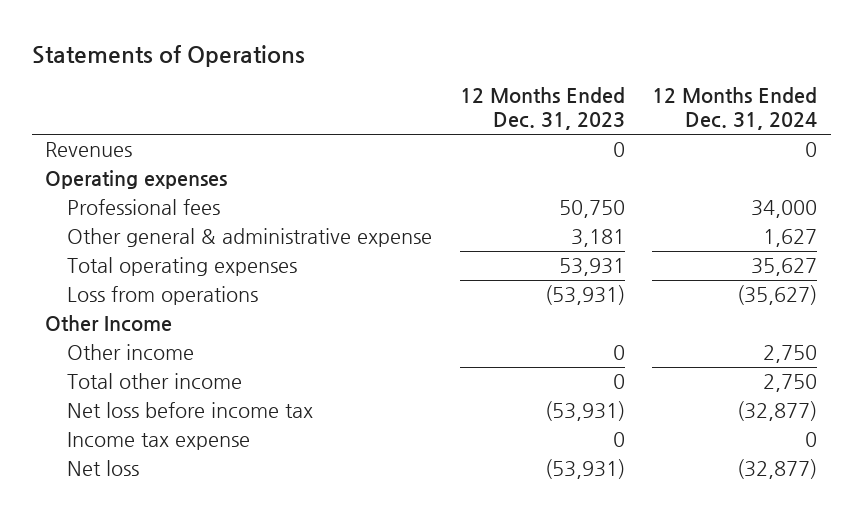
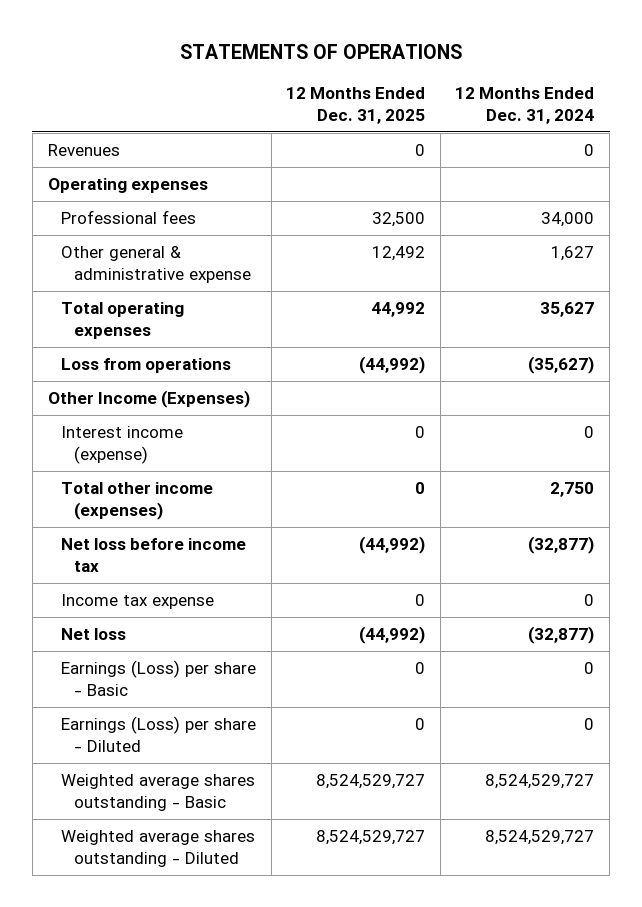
- Statements of Operations
+ STATEMENTS OF OPERATIONS
- | 12 Months Ended Dec. 31, 2023 | 12 Months Ended Dec. 31, 2024
+ | 12 Months Ended Dec. 31, 2025 | 12 Months Ended Dec. 31, 2024
- Other Income
- Other income | 0 | 2,750
- Total other income | 0 | 2,750
+ Other Income (Expenses)
+ Interest income (expense) | 0 | 0
+ Total other income (expenses) | 0 | 2,750
+ Earnings (Loss) per share - Basic | 0 | 0
+ Earnings (Loss) per share - Diluted | 0 | 0
+ Weighted average shares outstanding - Basic | 8,524,529,727 | 8,524,529,727
+ Weighted average shares outstanding - Diluted | 8,524,529,727 | 8,524,529,727

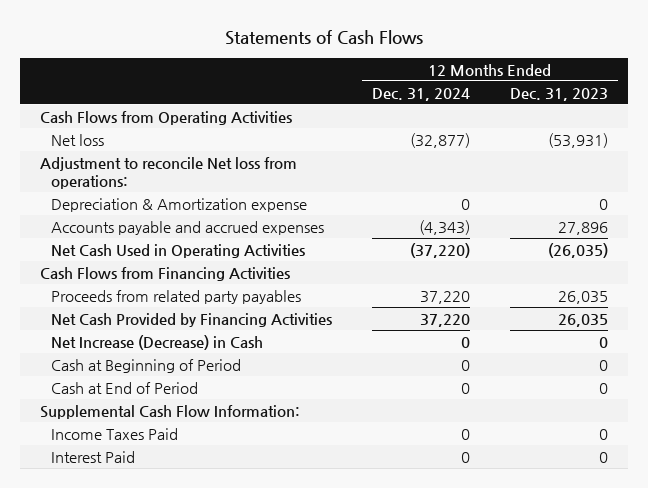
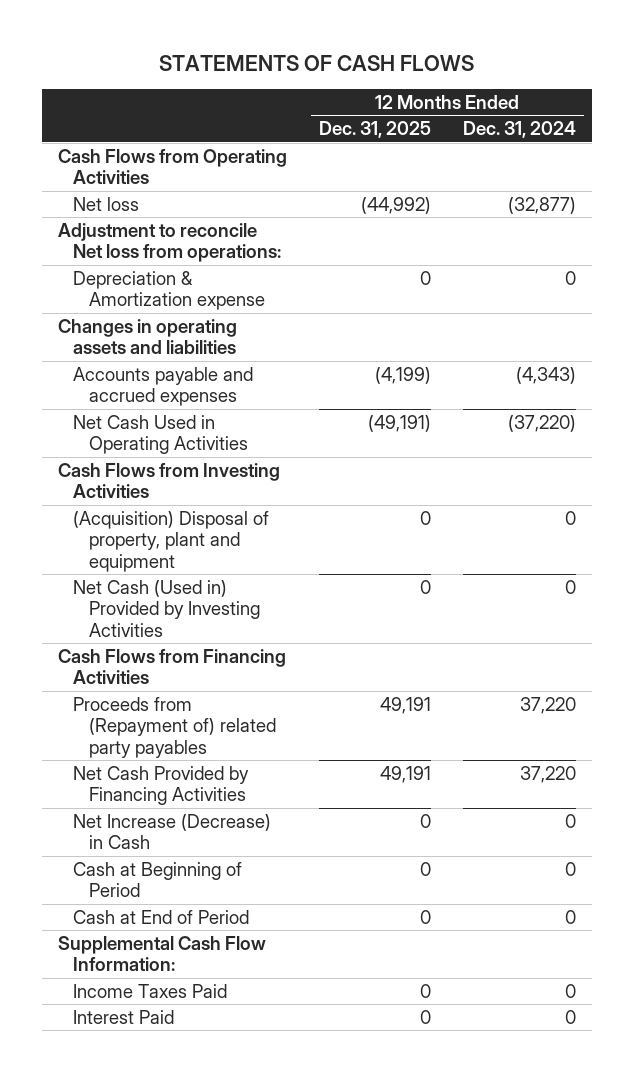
- Statements of Cash Flows
+ STATEMENTS OF CASH FLOWS
- | 12 Months Ended Dec. 31, 2024 | 12 Months Ended Dec. 31, 2023
+ | 12 Months Ended Dec. 31, 2025 | 12 Months Ended Dec. 31, 2024
+ Changes in operating assets and liabilities
+ Cash Flows from Investing Activities
+ (Acquisition) Disposal of property, plant and equipment | 0 | 0
+ Net Cash (Used in) Provided by Investing Activities | 0 | 0
- Proceeds from related party payables | 37,220 | 26,035
+ Proceeds from (Repayment of) related party payables | 49,191 | 37,220

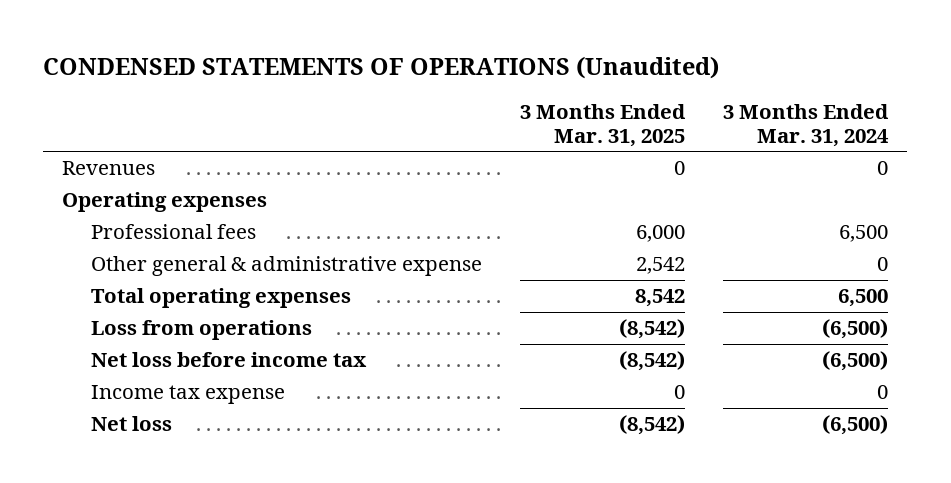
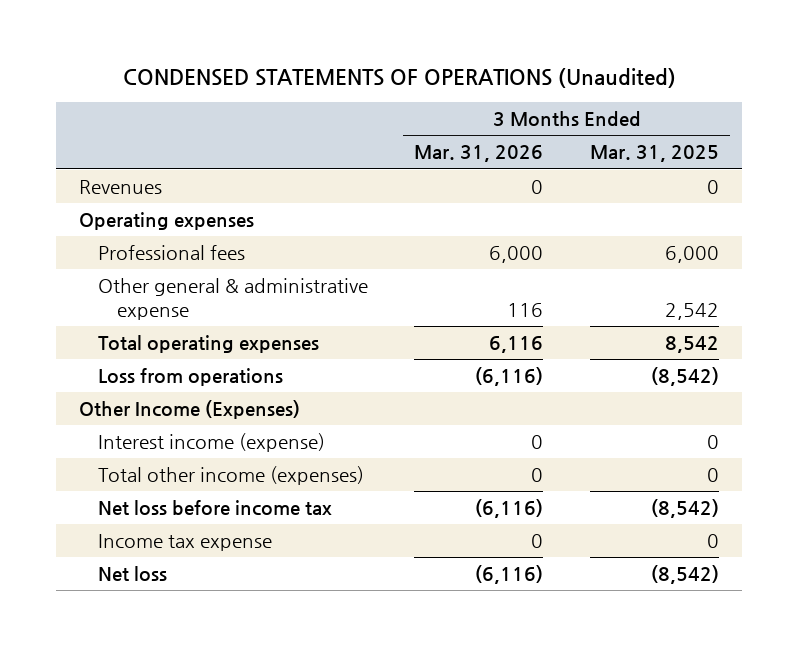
- | 3 Months Ended Mar. 31, 2025 | 3 Months Ended Mar. 31, 2024
+ | 3 Months Ended Mar. 31, 2026 | 3 Months Ended Mar. 31, 2025
+ Other Income (Expenses)
+ Interest income (expense) | 0 | 0
+ Total other income (expenses) | 0 | 0

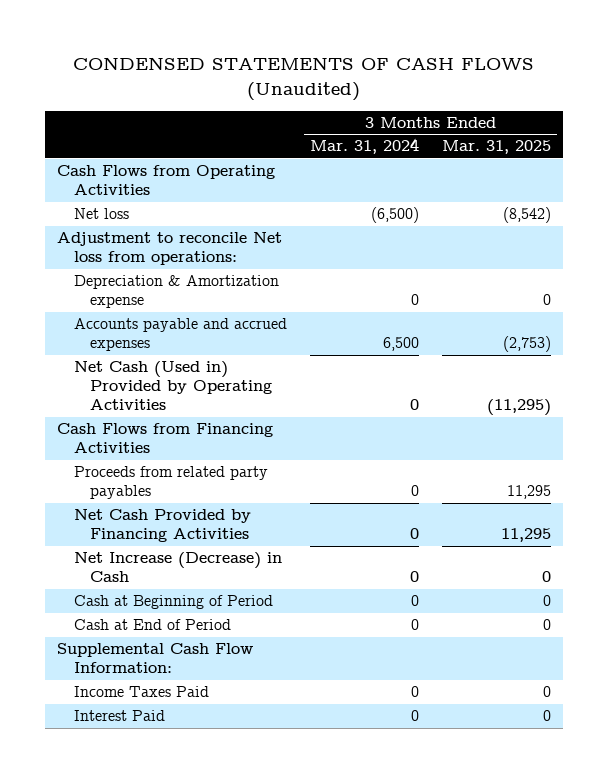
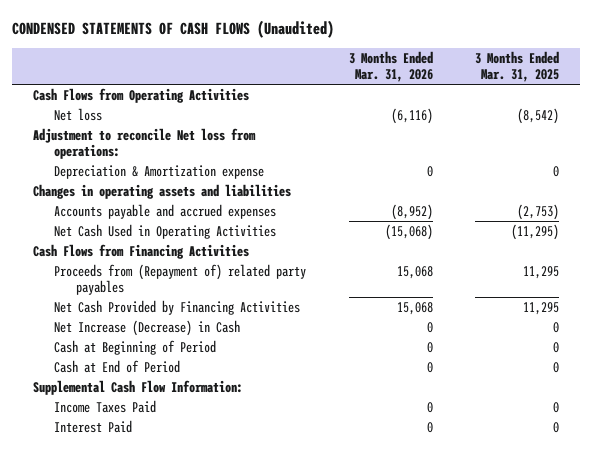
- | 3 Months Ended Mar. 31, 2024 | 3 Months Ended Mar. 31, 2025
+ | 3 Months Ended Mar. 31, 2026 | 3 Months Ended Mar. 31, 2025
+ Changes in operating assets and liabilities
- Net Cash (Used in) Provided by Operating Activities | 0 | (11,295)
+ Net Cash Used in Operating Activities | (15,068) | (11,295)
- Proceeds from related party payables | 0 | 11,295
+ Proceeds from (Repayment of) related party payables | 15,068 | 11,295

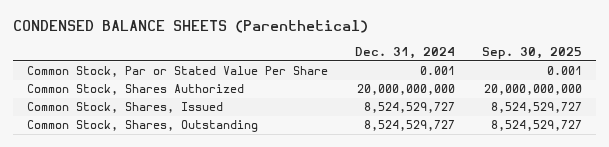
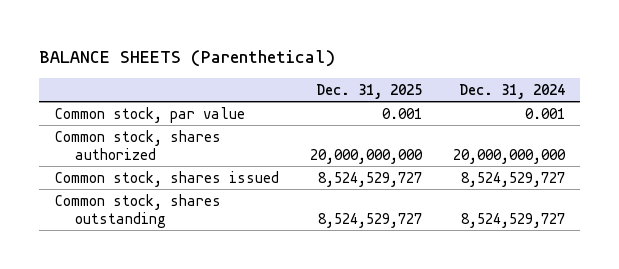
- CONDENSED BALANCE SHEETS (Parenthetical)
+ BALANCE SHEETS (Parenthetical)
- | Dec. 31, 2024 | Sep. 30, 2025
+ | Dec. 31, 2025 | Dec. 31, 2024
- Common Stock, Par or Stated Value Per Share | 0.001 | 0.001
- Common Stock, Shares Authorized | 20,000,000,000 | 20,000,000,000
- Common Stock, Shares, Issued | 8,524,529,727 | 8,524,529,727
- Common Stock, Shares, Outstanding | 8,524,529,727 | 8,524,529,727
+ Common stock, par value | 0.001 | 0.001
+ Common stock, shares authorized | 20,000,000,000 | 20,000,000,000
+ Common stock, shares issued | 8,524,529,727 | 8,524,529,727
+ Common stock, shares outstanding | 8,524,529,727 | 8,524,529,727

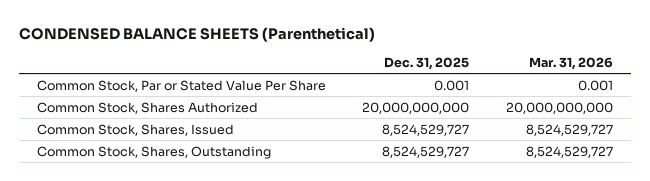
- BALANCE SHEETS (Parenthetical)
+ CONDENSED BALANCE SHEETS (Parenthetical)
- | Dec. 31, 2025 | Dec. 31, 2024
+ | Dec. 31, 2025 | Mar. 31, 2026
- Common stock, par value | 0.001 | 0.001
- Common stock, shares authorized | 20,000,000,000 | 20,000,000,000
- Common stock, shares issued | 8,524,529,727 | 8,524,529,727
- Common stock, shares outstanding | 8,524,529,727 | 8,524,529,727
+ Common Stock, Par or Stated Value Per Share | 0.001 | 0.001
+ Common Stock, Shares Authorized | 20,000,000,000 | 20,000,000,000
+ Common Stock, Shares, Issued | 8,524,529,727 | 8,524,529,727
+ Common Stock, Shares, Outstanding | 8,524,529,727 | 8,524,529,727

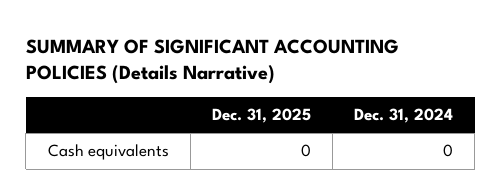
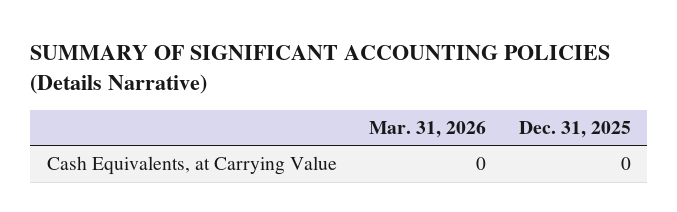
- | Dec. 31, 2025 | Dec. 31, 2024
+ | Mar. 31, 2026 | Dec. 31, 2025
- Cash equivalents | 0 | 0
+ Cash Equivalents, at Carrying Value | 0 | 0

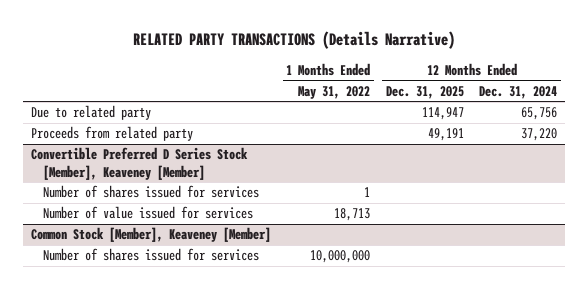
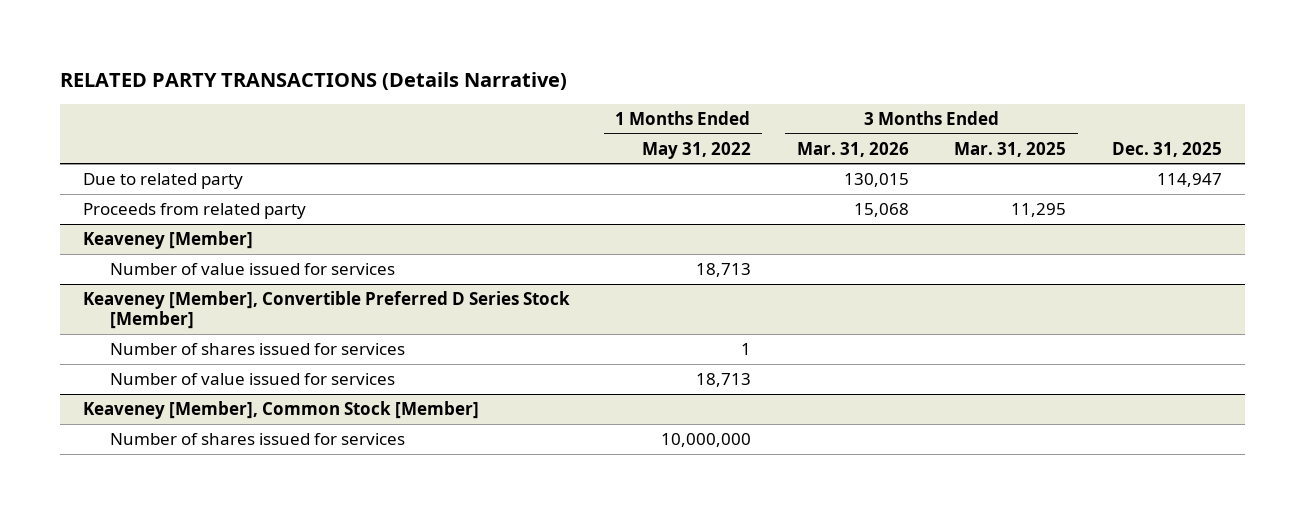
- | 1 Months Ended May 31, 2022 | 12 Months Ended Dec. 31, 2025 | 12 Months Ended Dec. 31, 2024
+ | 1 Months Ended May 31, 2022 | 3 Months Ended Mar. 31, 2026 | 3 Months Ended Mar. 31, 2025 | Dec. 31, 2025
- Convertible Preferred D Series Stock [Member], Keaveney [Member]
+ Keaveney [Member]
+ Number of value issued for services | 18,713 | | |
+ Keaveney [Member], Convertible Preferred D Series Stock [Member]
- Common Stock [Member], Keaveney [Member]
+ Keaveney [Member], Common Stock [Member]

